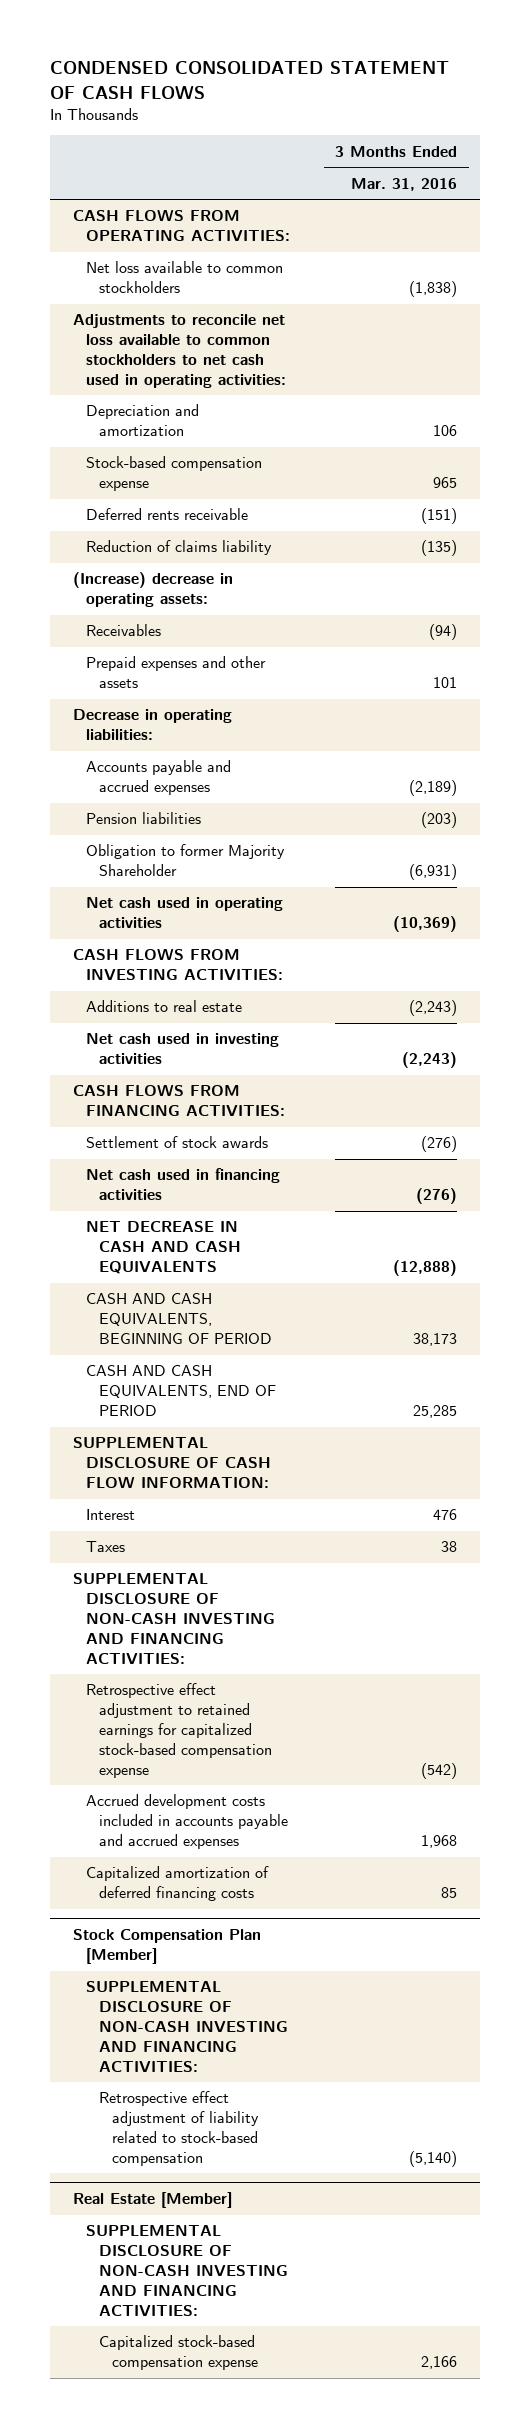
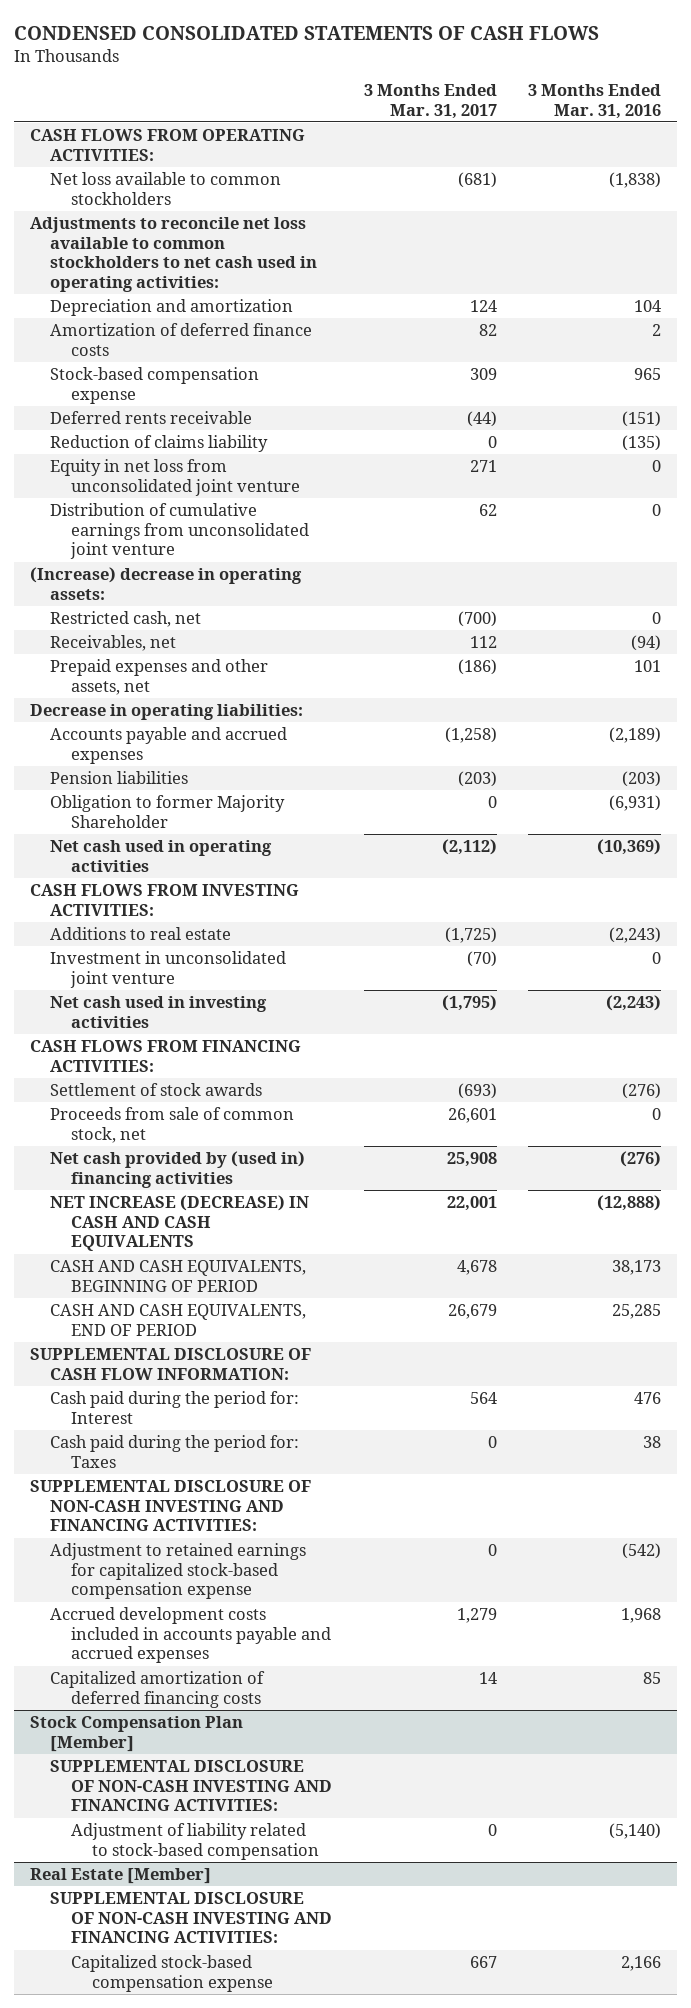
- CONDENSED CONSOLIDATED STATEMENT OF CASH FLOWS
+ CONDENSED CONSOLIDATED STATEMENTS OF CASH FLOWS
- | 3 Months Ended Mar. 31, 2016
+ | 3 Months Ended Mar. 31, 2017 | 3 Months Ended Mar. 31, 2016
- Depreciation and amortization | 106
+ Depreciation and amortization | 124 | 104
+ Amortization of deferred finance costs | 82 | 2
+ Equity in net loss from unconsolidated joint venture | 271 | 0
+ Distribution of cumulative earnings from unconsolidated joint venture | 62 | 0
- Receivables | (94)
- Prepaid expenses and other assets | 101
+ Restricted cash, net | (700) | 0
+ Receivables, net | 112 | (94)
+ Prepaid expenses and other assets, net | (186) | 101
+ Investment in unconsolidated joint venture | (70) | 0
- Net cash used in financing activities | (276)
- NET DECREASE IN CASH AND CASH EQUIVALENTS | (12,888)
+ Proceeds from sale of common stock, net | 26,601 | 0
+ Net cash provided by (used in) financing activities | 25,908 | (276)
+ NET INCREASE (DECREASE) IN CASH AND CASH EQUIVALENTS | 22,001 | (12,888)
- Interest | 476
- Taxes | 38
+ Cash paid during the period for: Interest | 564 | 476
+ Cash paid during the period for: Taxes | 0 | 38
- Retrospective effect adjustment to retained earnings for capitalized stock-based compensation expense | (542)
+ Adjustment to retained earnings for capitalized stock-based compensation expense | 0 | (542)
@ Stock Compensation Plan [Member]
- Retrospective effect adjustment of liability related to stock-based compensation | (5,140)
+ Adjustment of liability related to stock-based compensation | 0 | (5,140)

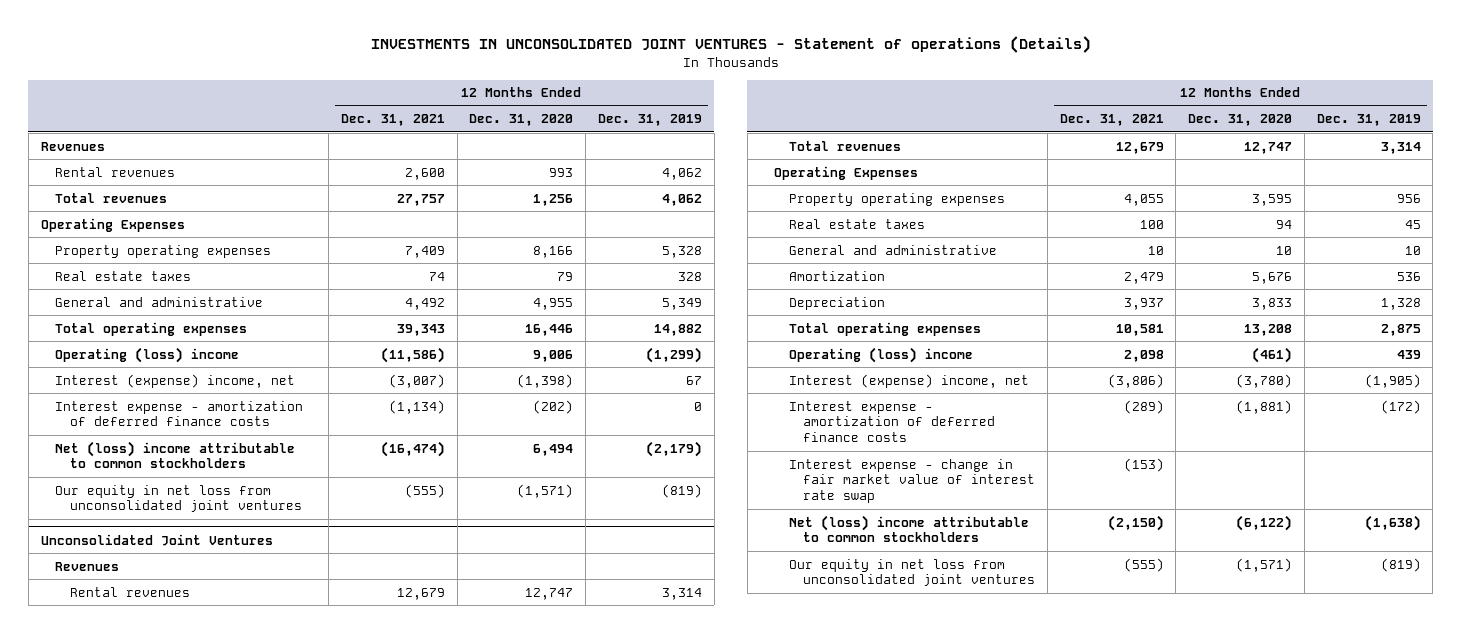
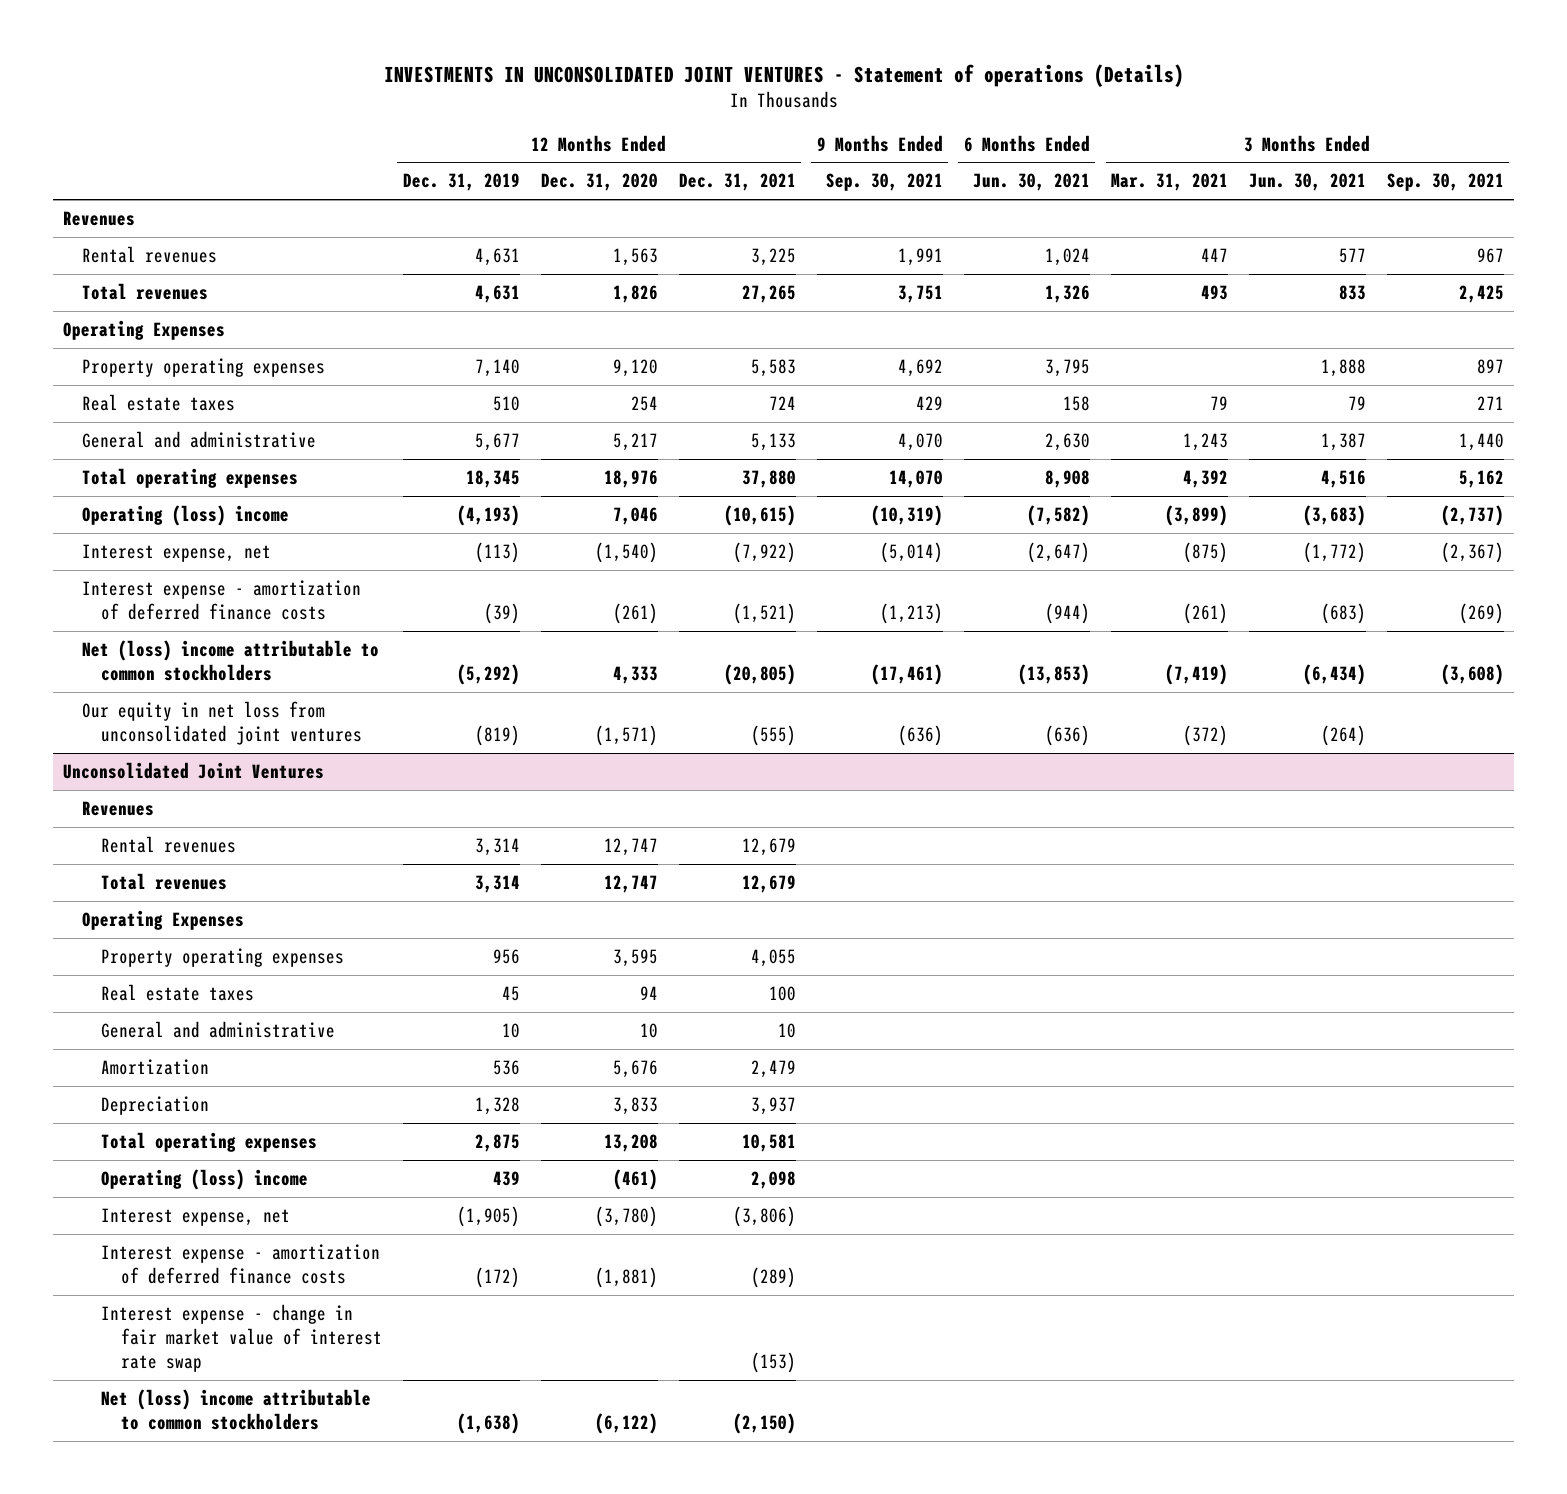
- | 12 Months Ended Dec. 31, 2021 | 12 Months Ended Dec. 31, 2020 | 12 Months Ended Dec. 31, 2019
+ | 12 Months Ended Dec. 31, 2019 | 12 Months Ended Dec. 31, 2020 | 12 Months Ended Dec. 31, 2021 | 9 Months Ended Sep. 30, 2021 | 6 Months Ended Jun. 30, 2021 | 3 Months Ended Mar. 31, 2021 | 3 Months Ended Jun. 30, 2021 | 3 Months Ended Sep. 30, 2021
- Rental revenues | 2,600 | 993 | 4,062
- Total revenues | 27,757 | 1,256 | 4,062
+ Rental revenues | 4,631 | 1,563 | 3,225 | 1,991 | 1,024 | 447 | 577 | 967
+ Total revenues | 4,631 | 1,826 | 27,265 | 3,751 | 1,326 | 493 | 833 | 2,425
- Property operating expenses | 7,409 | 8,166 | 5,328
- Real estate taxes | 74 | 79 | 328
- General and administrative | 4,492 | 4,955 | 5,349
- Total operating expenses | 39,343 | 16,446 | 14,882
- Operating (loss) income | (11,586) | 9,006 | (1,299)
- Interest (expense) income, net | (3,007) | (1,398) | 67
- Interest expense - amortization of deferred finance costs | (1,134) | (202) | 0
- Net (loss) income attributable to common stockholders | (16,474) | 6,494 | (2,179)
+ Property operating expenses | 7,140 | 9,120 | 5,583 | 4,692 | 3,795 | | 1,888 | 897
+ Real estate taxes | 510 | 254 | 724 | 429 | 158 | 79 | 79 | 271
+ General and administrative | 5,677 | 5,217 | 5,133 | 4,070 | 2,630 | 1,243 | 1,387 | 1,440
+ Total operating expenses | 18,345 | 18,976 | 37,880 | 14,070 | 8,908 | 4,392 | 4,516 | 5,162
+ Operating (loss) income | (4,193) | 7,046 | (10,615) | (10,319) | (7,582) | (3,899) | (3,683) | (2,737)
+ Interest expense, net | (113) | (1,540) | (7,922) | (5,014) | (2,647) | (875) | (1,772) | (2,367)
+ Interest expense - amortization of deferred finance costs | (39) | (261) | (1,521) | (1,213) | (944) | (261) | (683) | (269)
+ Net (loss) income attributable to common stockholders | (5,292) | 4,333 | (20,805) | (17,461) | (13,853) | (7,419) | (6,434) | (3,608)
@ Unconsolidated Joint Ventures
- Interest (expense) income, net | (3,806) | (3,780) | (1,905)
+ Interest expense, net | (1,905) | (3,780) | (3,806) | | | | |
- Our equity in net loss from unconsolidated joint ventures | (555) | (1,571) | (819)

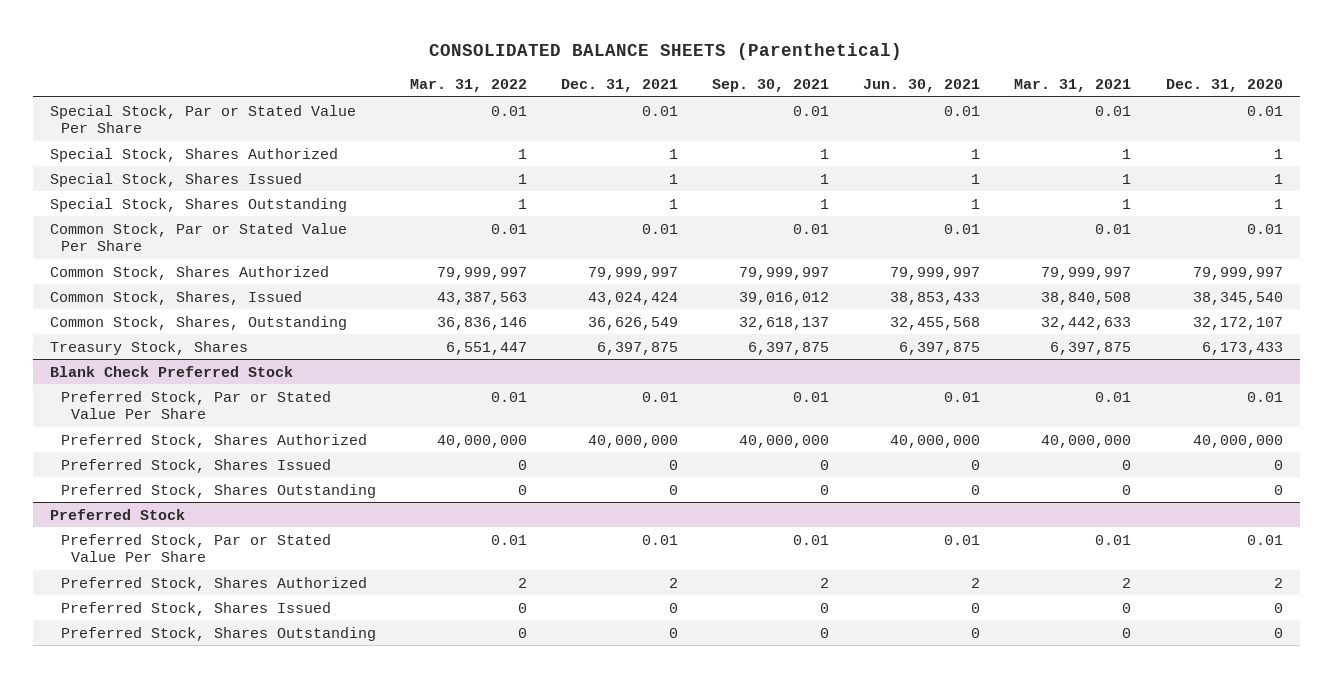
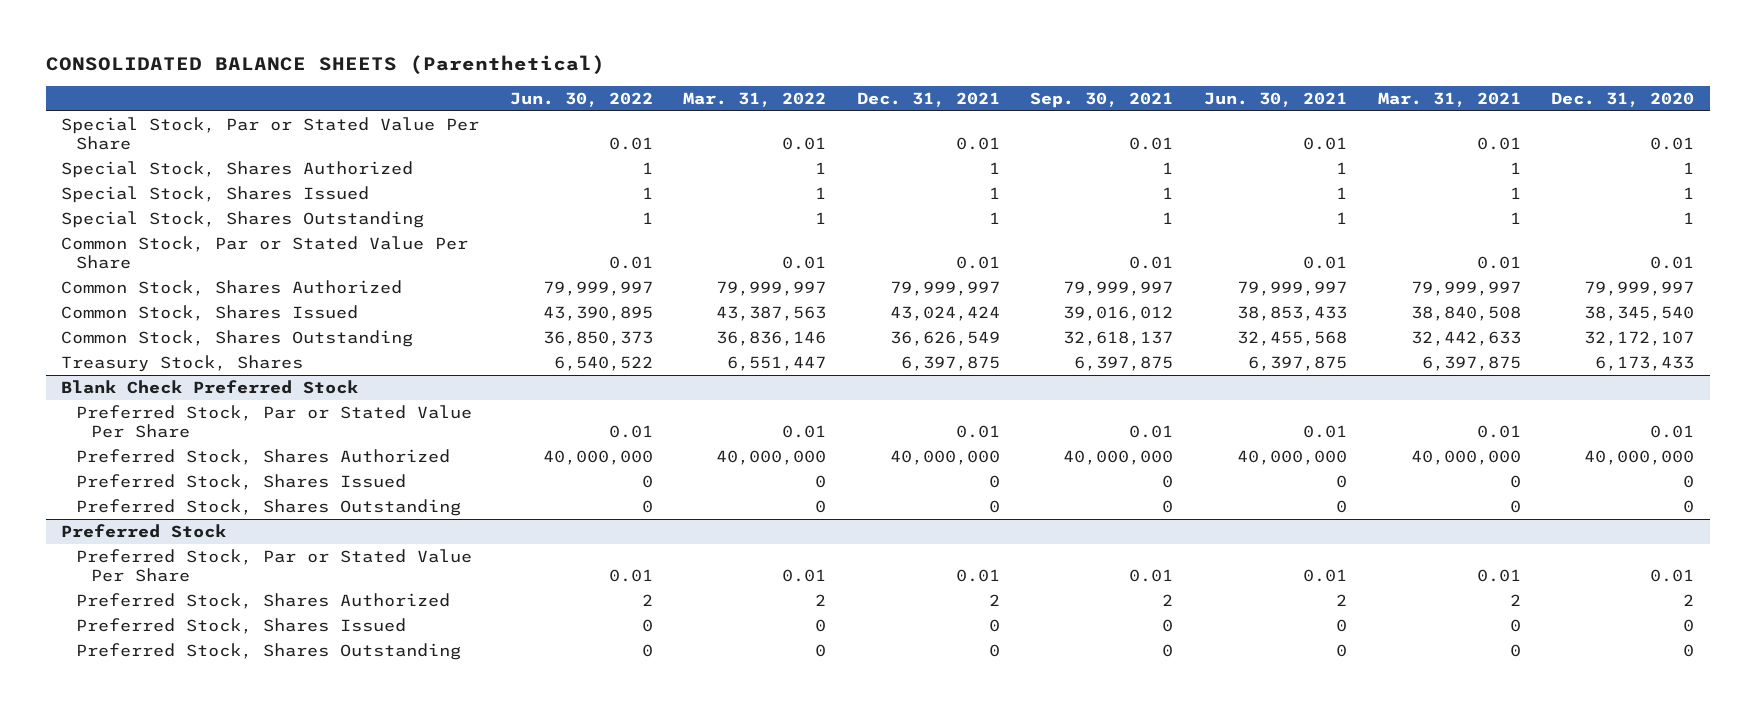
- | Mar. 31, 2022 | Dec. 31, 2021 | Sep. 30, 2021 | Jun. 30, 2021 | Mar. 31, 2021 | Dec. 31, 2020
+ | Jun. 30, 2022 | Mar. 31, 2022 | Dec. 31, 2021 | Sep. 30, 2021 | Jun. 30, 2021 | Mar. 31, 2021 | Dec. 31, 2020
- Common Stock, Shares, Issued | 43,387,563 | 43,024,424 | 39,016,012 | 38,853,433 | 38,840,508 | 38,345,540
- Common Stock, Shares, Outstanding | 36,836,146 | 36,626,549 | 32,618,137 | 32,455,568 | 32,442,633 | 32,172,107
+ Common Stock, Shares Issued | 43,390,895 | 43,387,563 | 43,024,424 | 39,016,012 | 38,853,433 | 38,840,508 | 38,345,540
+ Common Stock, Shares Outstanding | 36,850,373 | 36,836,146 | 36,626,549 | 32,618,137 | 32,455,568 | 32,442,633 | 32,172,107

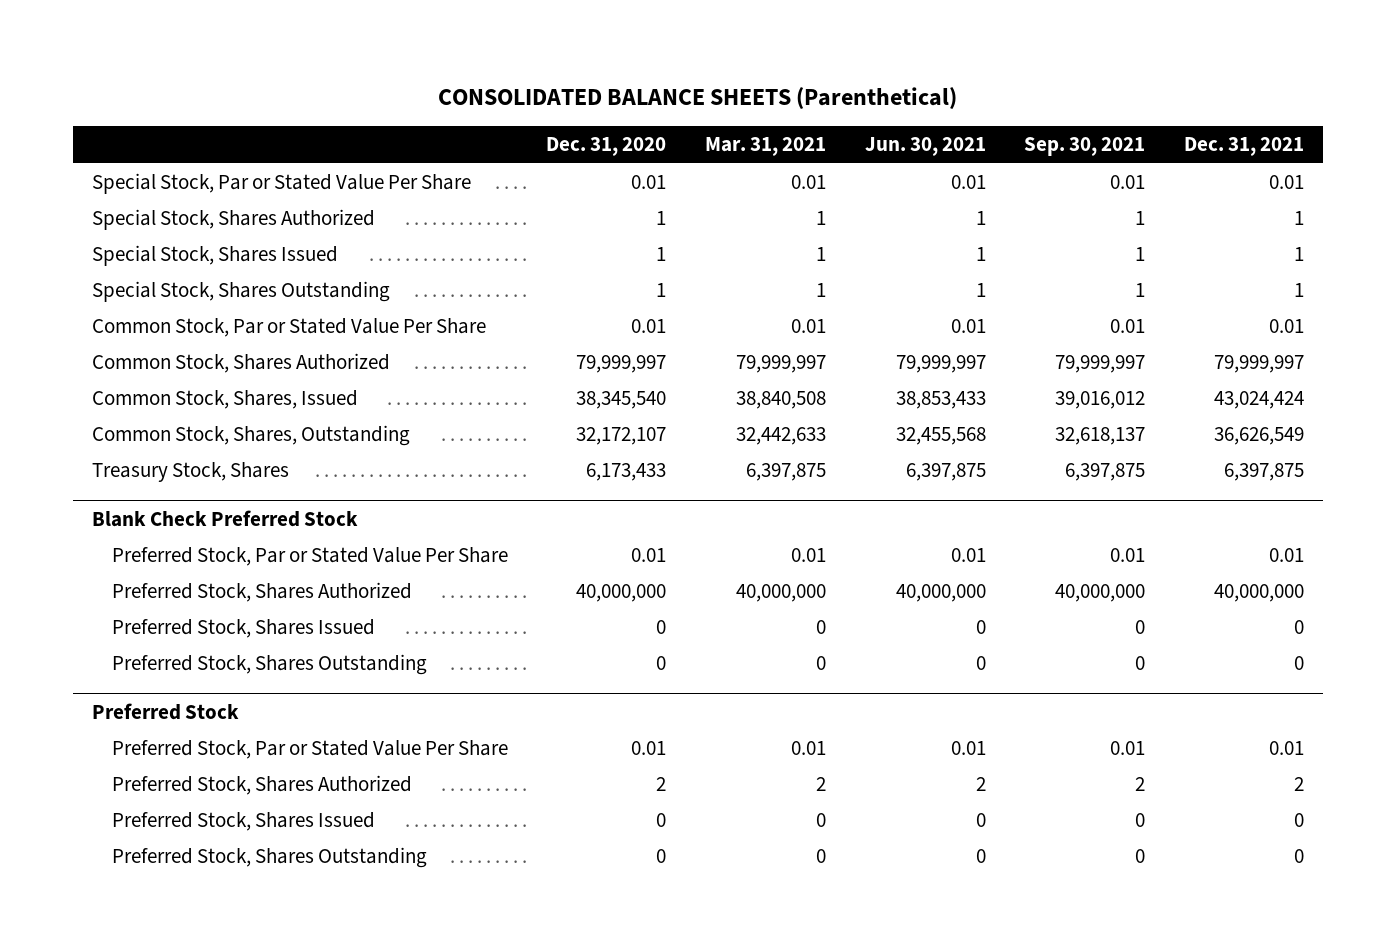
- | Jun. 30, 2022 | Mar. 31, 2022 | Dec. 31, 2021 | Sep. 30, 2021 | Jun. 30, 2021 | Mar. 31, 2021 | Dec. 31, 2020
+ | Dec. 31, 2020 | Mar. 31, 2021 | Jun. 30, 2021 | Sep. 30, 2021 | Dec. 31, 2021
- Common Stock, Shares Issued | 43,390,895 | 43,387,563 | 43,024,424 | 39,016,012 | 38,853,433 | 38,840,508 | 38,345,540
- Common Stock, Shares Outstanding | 36,850,373 | 36,836,146 | 36,626,549 | 32,618,137 | 32,455,568 | 32,442,633 | 32,172,107
+ Common Stock, Shares, Issued | 38,345,540 | 38,840,508 | 38,853,433 | 39,016,012 | 43,024,424
+ Common Stock, Shares, Outstanding | 32,172,107 | 32,442,633 | 32,455,568 | 32,618,137 | 36,626,549

